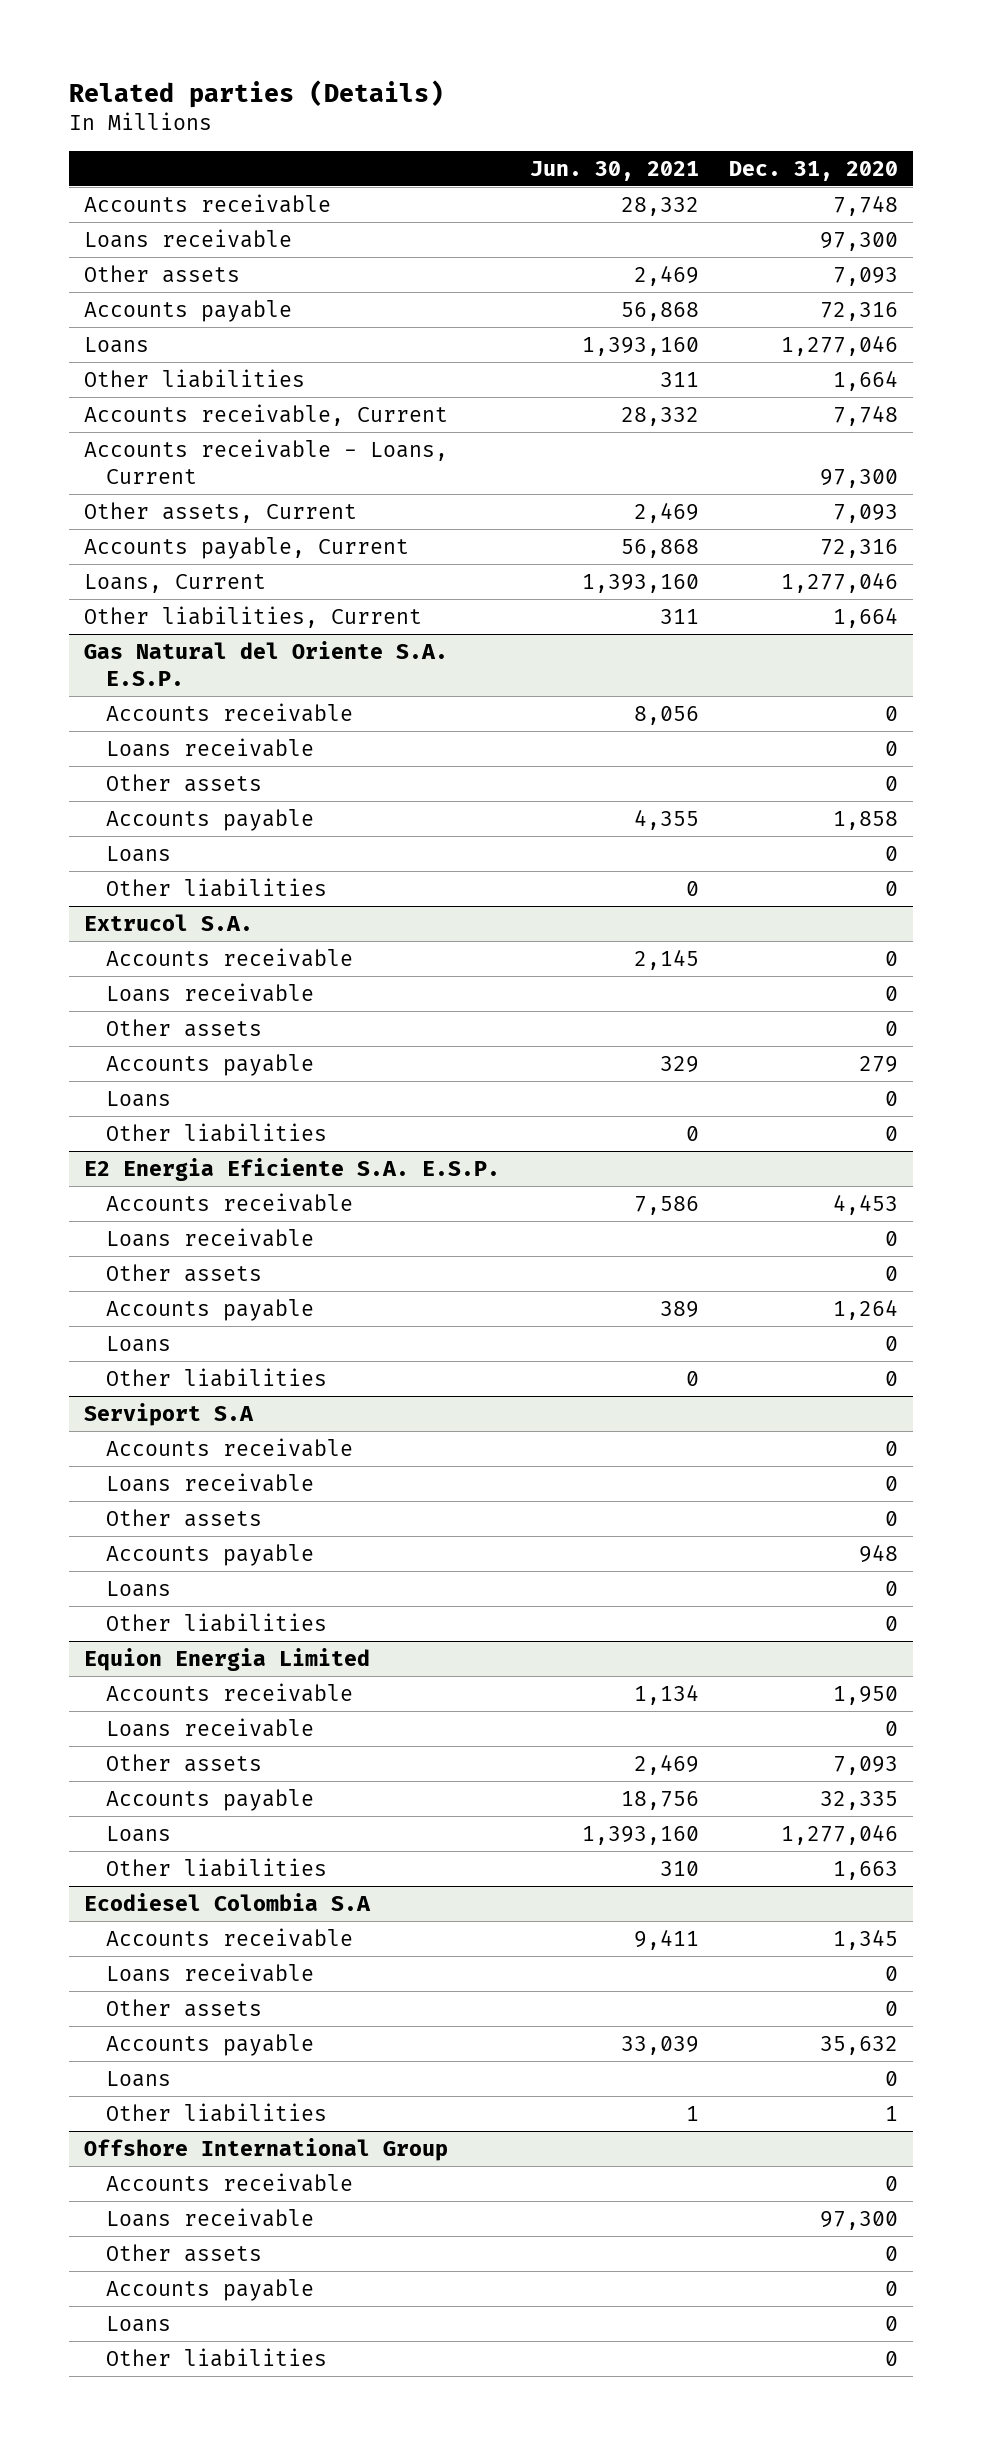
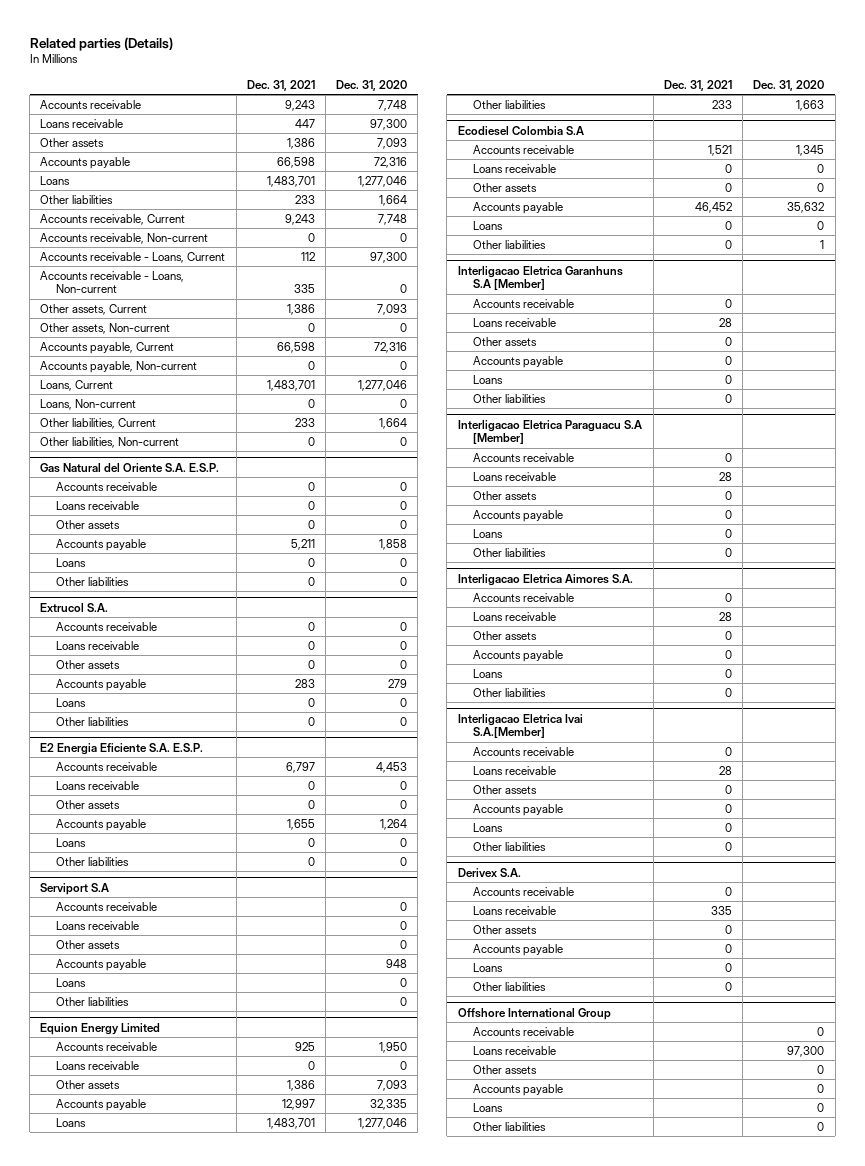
- | Jun. 30, 2021 | Dec. 31, 2020
+ | Dec. 31, 2021 | Dec. 31, 2020
+ Accounts receivable, Non-current | 0 | 0
+ Accounts receivable - Loans, Non-current | 335 | 0
+ Other assets, Non-current | 0 | 0
+ Accounts payable, Non-current | 0 | 0
+ Loans, Non-current | 0 | 0
+ Other liabilities, Non-current | 0 | 0
- Equion Energia Limited
+ Equion Energy Limited
+ Interligacao Eletrica Garanhuns S.A [Member]
+ Accounts receivable | 0 |
+ Loans receivable | 28 |
+ Other assets | 0 |
+ Accounts payable | 0 |
+ Loans | 0 |
+ Other liabilities | 0 |
+ Interligacao Eletrica Paraguacu S.A [Member]
+ Accounts receivable | 0 |
+ Loans receivable | 28 |
+ Other assets | 0 |
+ Accounts payable | 0 |
+ Loans | 0 |
+ Other liabilities | 0 |
+ Interligacao Eletrica Aimores S.A.
+ Accounts receivable | 0 |
+ Loans receivable | 28 |
+ Other assets | 0 |
+ Accounts payable | 0 |
+ Loans | 0 |
+ Other liabilities | 0 |
+ Interligacao Eletrica Ivai S.A.[Member]
+ Accounts receivable | 0 |
+ Loans receivable | 28 |
+ Other assets | 0 |
+ Accounts payable | 0 |
+ Loans | 0 |
+ Other liabilities | 0 |
+ Derivex S.A.
+ Accounts receivable | 0 |
+ Loans receivable | 335 |
+ Other assets | 0 |
+ Accounts payable | 0 |
+ Loans | 0 |
+ Other liabilities | 0 |

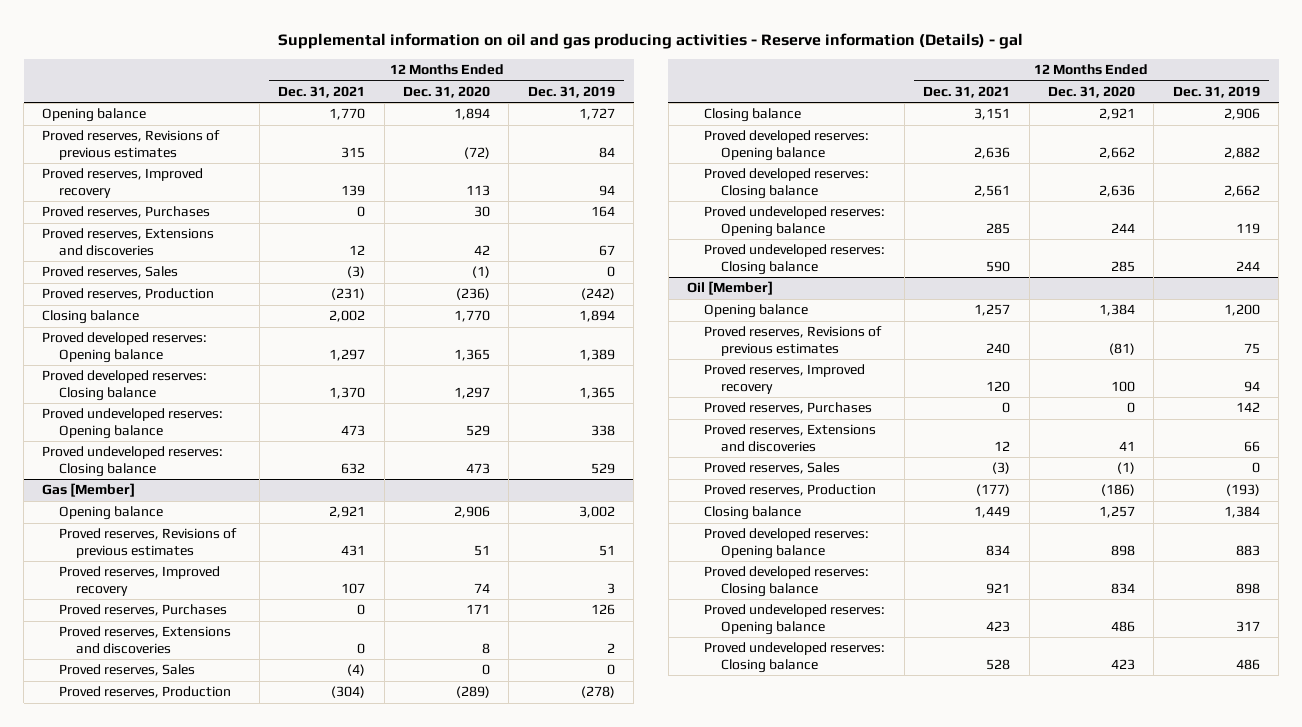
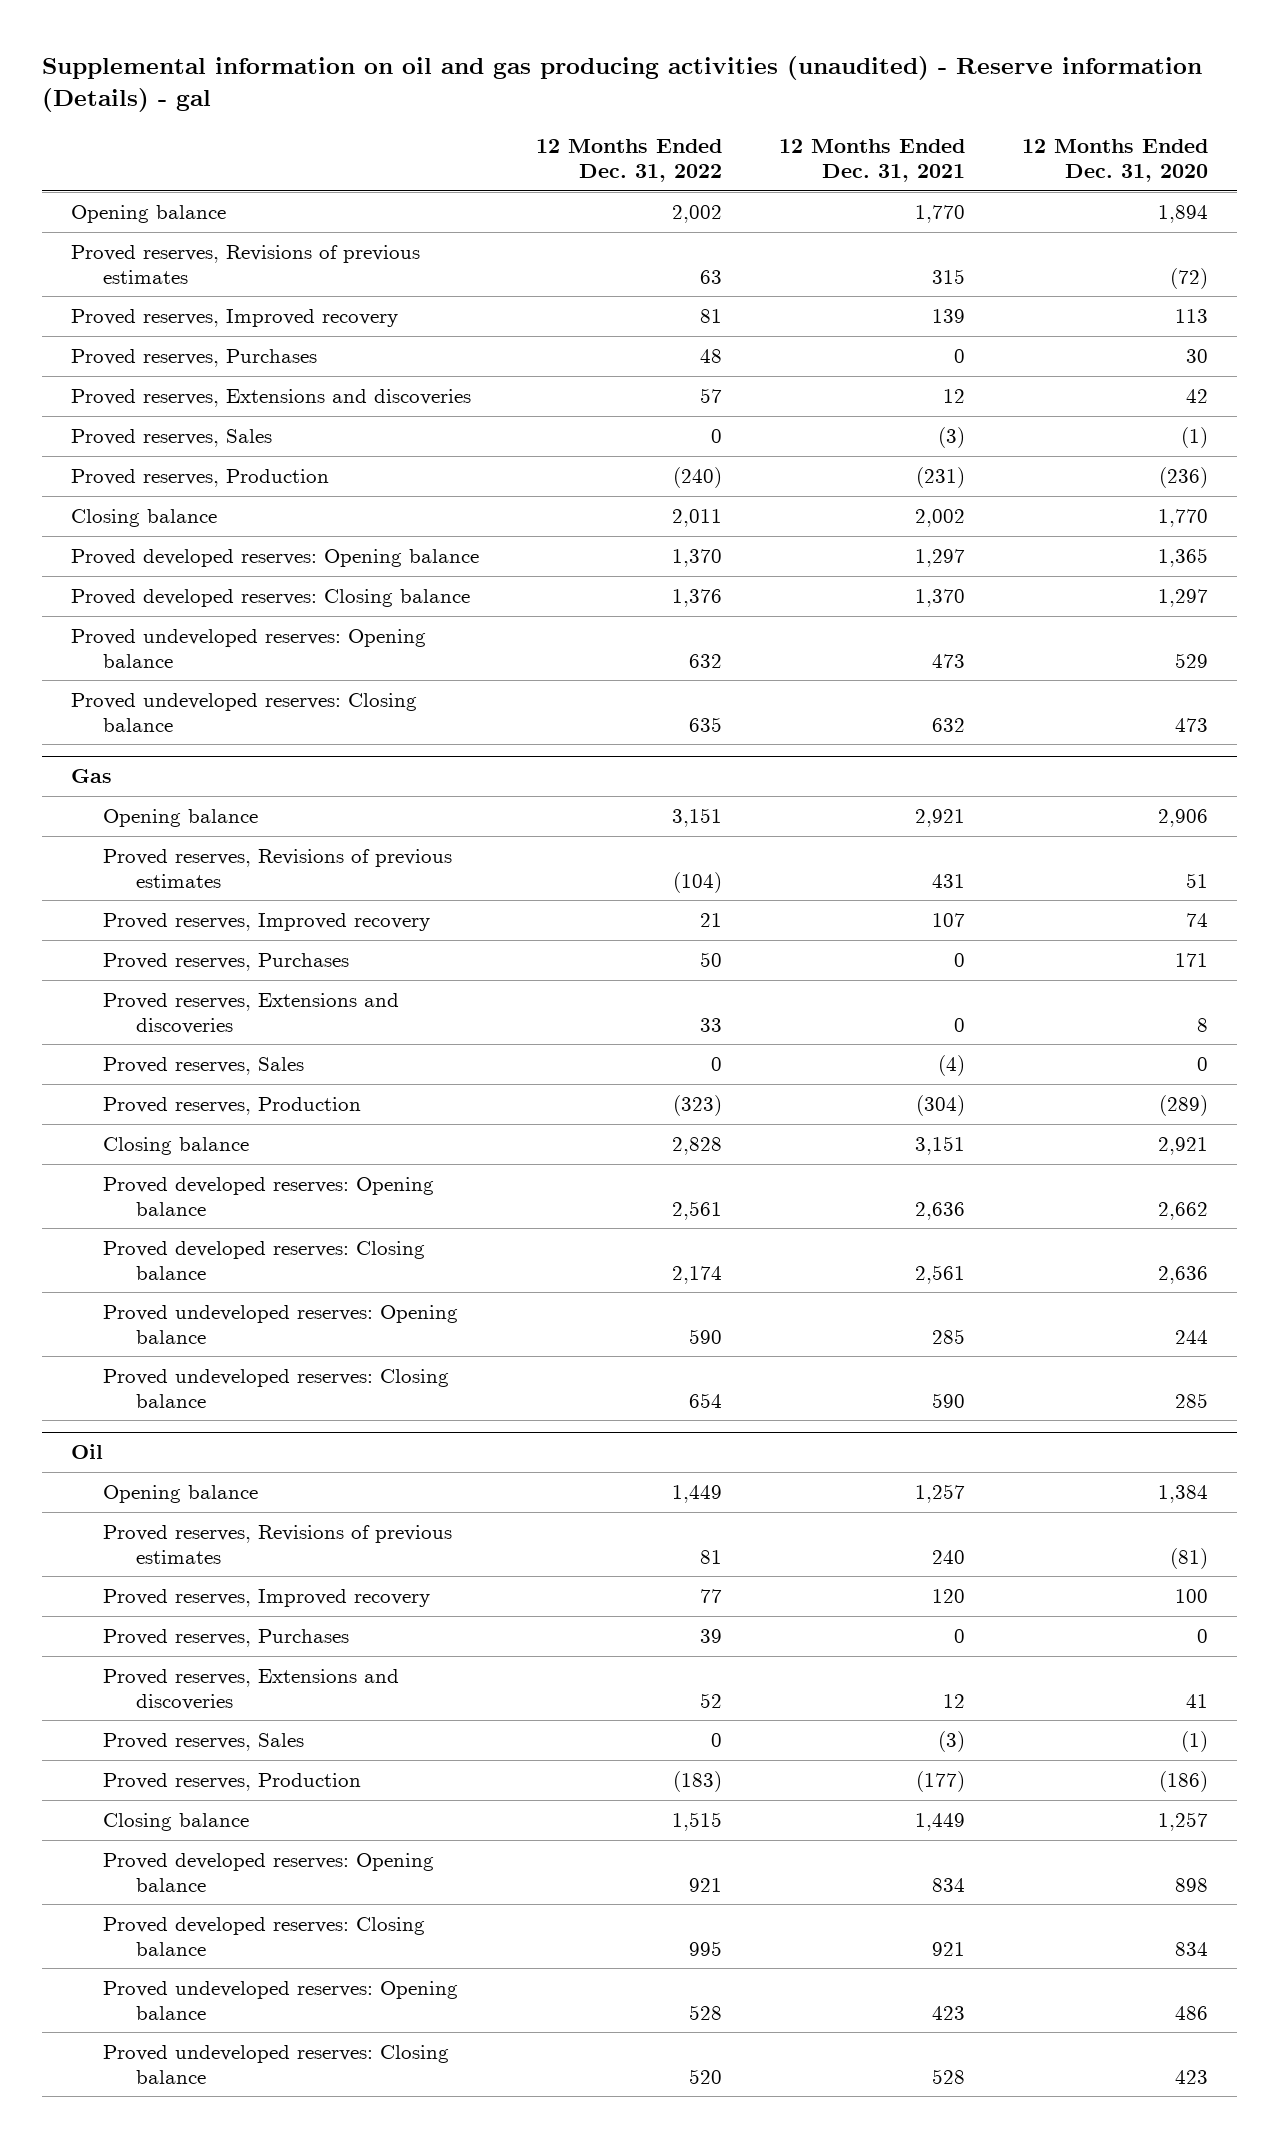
- Supplemental information on oil and gas producing activities - Reserve information (Details) - gal
+ Supplemental information on oil and gas producing activities (unaudited) - Reserve information (Details) - gal
- | 12 Months Ended Dec. 31, 2021 | 12 Months Ended Dec. 31, 2020 | 12 Months Ended Dec. 31, 2019
+ | 12 Months Ended Dec. 31, 2022 | 12 Months Ended Dec. 31, 2021 | 12 Months Ended Dec. 31, 2020
- Gas [Member]
+ Gas
- Oil [Member]
+ Oil

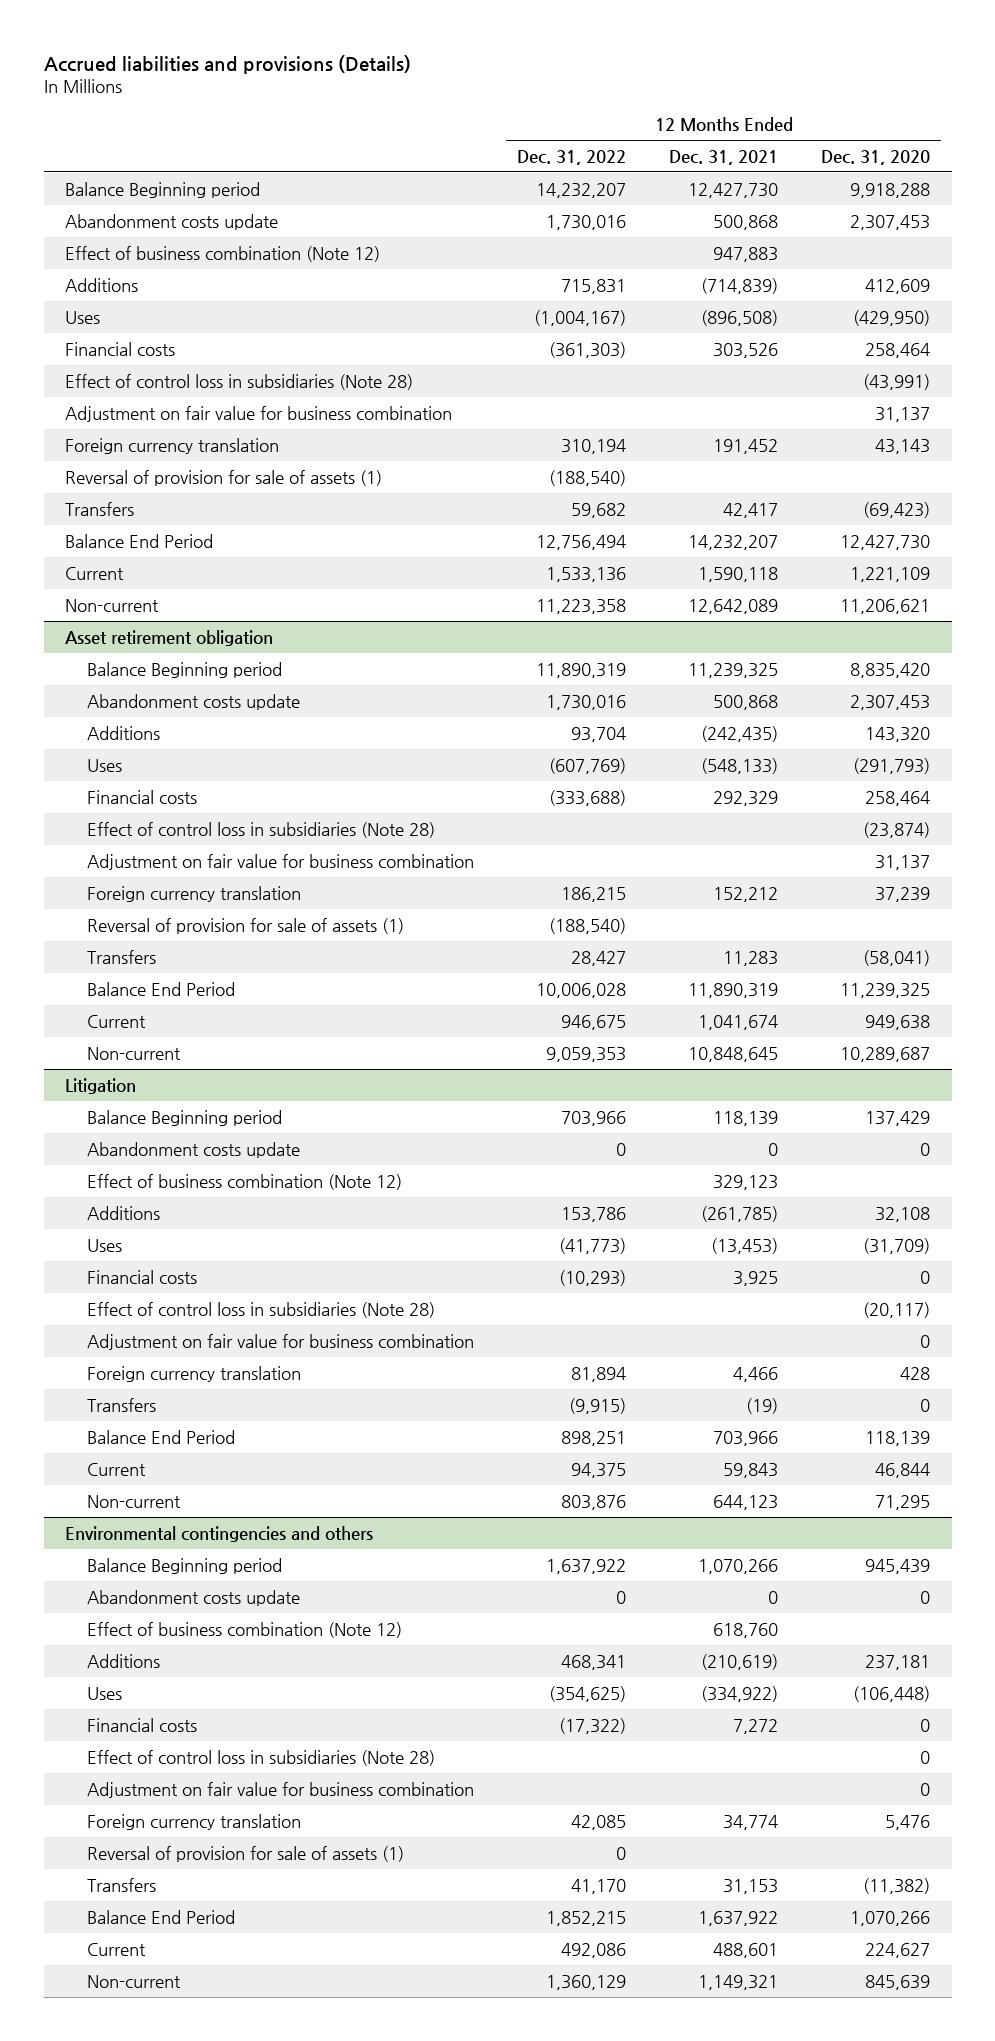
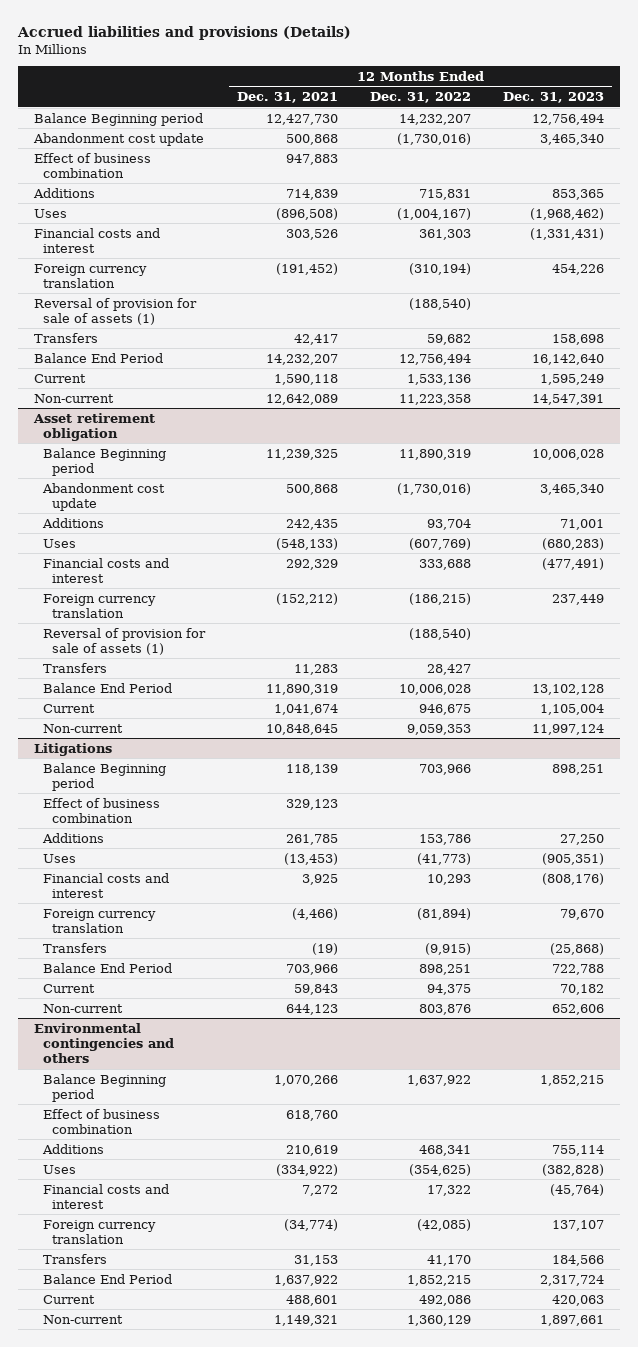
- | 12 Months Ended Dec. 31, 2022 | 12 Months Ended Dec. 31, 2021 | 12 Months Ended Dec. 31, 2020
+ | 12 Months Ended Dec. 31, 2021 | 12 Months Ended Dec. 31, 2022 | 12 Months Ended Dec. 31, 2023
- Abandonment costs update | 1,730,016 | 500,868 | 2,307,453
- Effect of business combination (Note 12) | | 947,883 |
- Additions | 715,831 | (714,839) | 412,609
+ Abandonment cost update | 500,868 | (1,730,016) | 3,465,340
+ Effect of business combination | 947,883 | |
+ Additions | 714,839 | 715,831 | 853,365
- Financial costs | (361,303) | 303,526 | 258,464
- Effect of control loss in subsidiaries (Note 28) | | | (43,991)
- Adjustment on fair value for business combination | | | 31,137
- Foreign currency translation | 310,194 | 191,452 | 43,143
+ Financial costs and interest | 303,526 | 361,303 | (1,331,431)
+ Foreign currency translation | (191,452) | (310,194) | 454,226
@ Asset retirement obligation
- Abandonment costs update | 1,730,016 | 500,868 | 2,307,453
- Additions | 93,704 | (242,435) | 143,320
+ Abandonment cost update | 500,868 | (1,730,016) | 3,465,340
+ Additions | 242,435 | 93,704 | 71,001
- Financial costs | (333,688) | 292,329 | 258,464
- Effect of control loss in subsidiaries (Note 28) | | | (23,874)
- Adjustment on fair value for business combination | | | 31,137
- Foreign currency translation | 186,215 | 152,212 | 37,239
+ Financial costs and interest | 292,329 | 333,688 | (477,491)
+ Foreign currency translation | (152,212) | (186,215) | 237,449
- Litigation
+ Litigations
- Abandonment costs update | 0 | 0 | 0
- Effect of business combination (Note 12) | | 329,123 |
- Additions | 153,786 | (261,785) | 32,108
+ Effect of business combination | 329,123 | |
+ Additions | 261,785 | 153,786 | 27,250
- Financial costs | (10,293) | 3,925 | 0
- Effect of control loss in subsidiaries (Note 28) | | | (20,117)
- Adjustment on fair value for business combination | | | 0
- Foreign currency translation | 81,894 | 4,466 | 428
+ Financial costs and interest | 3,925 | 10,293 | (808,176)
+ Foreign currency translation | (4,466) | (81,894) | 79,670
@ Environmental contingencies and others
- Abandonment costs update | 0 | 0 | 0
- Effect of business combination (Note 12) | | 618,760 |
- Additions | 468,341 | (210,619) | 237,181
+ Effect of business combination | 618,760 | |
+ Additions | 210,619 | 468,341 | 755,114
- Financial costs | (17,322) | 7,272 | 0
- Effect of control loss in subsidiaries (Note 28) | | | 0
- Adjustment on fair value for business combination | | | 0
- Foreign currency translation | 42,085 | 34,774 | 5,476
- Reversal of provision for sale of assets (1) | 0 | |
+ Financial costs and interest | 7,272 | 17,322 | (45,764)
+ Foreign currency translation | (34,774) | (42,085) | 137,107

